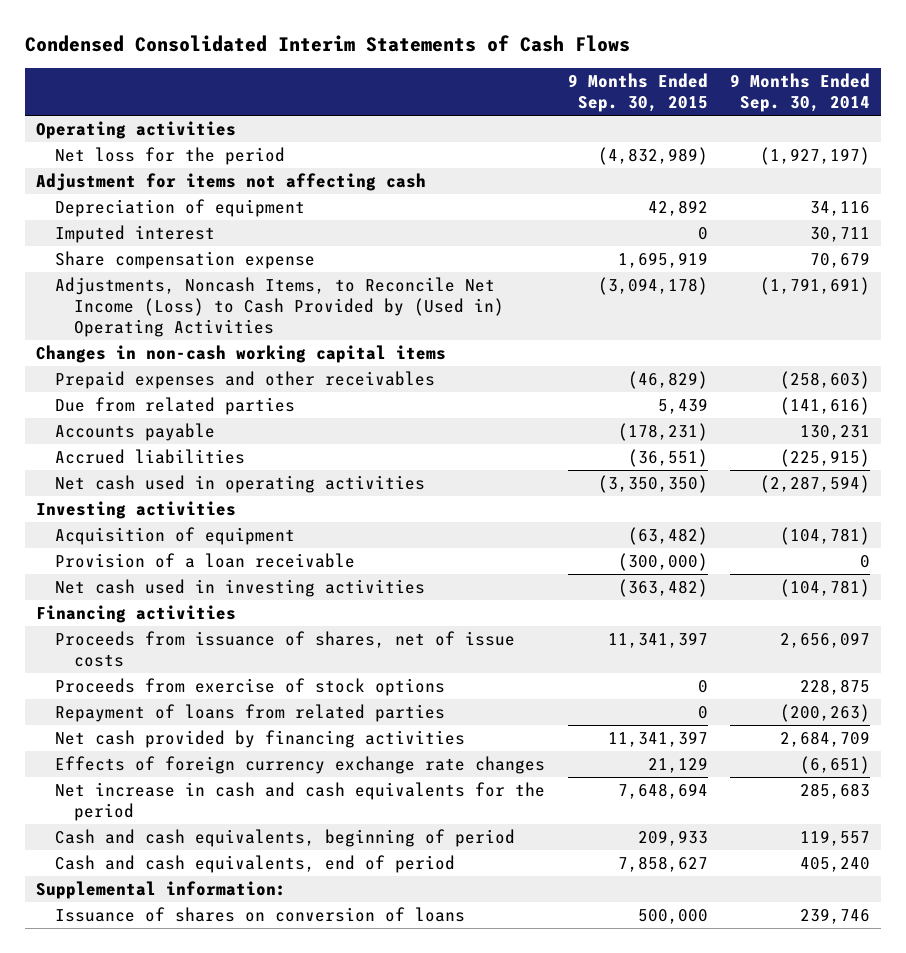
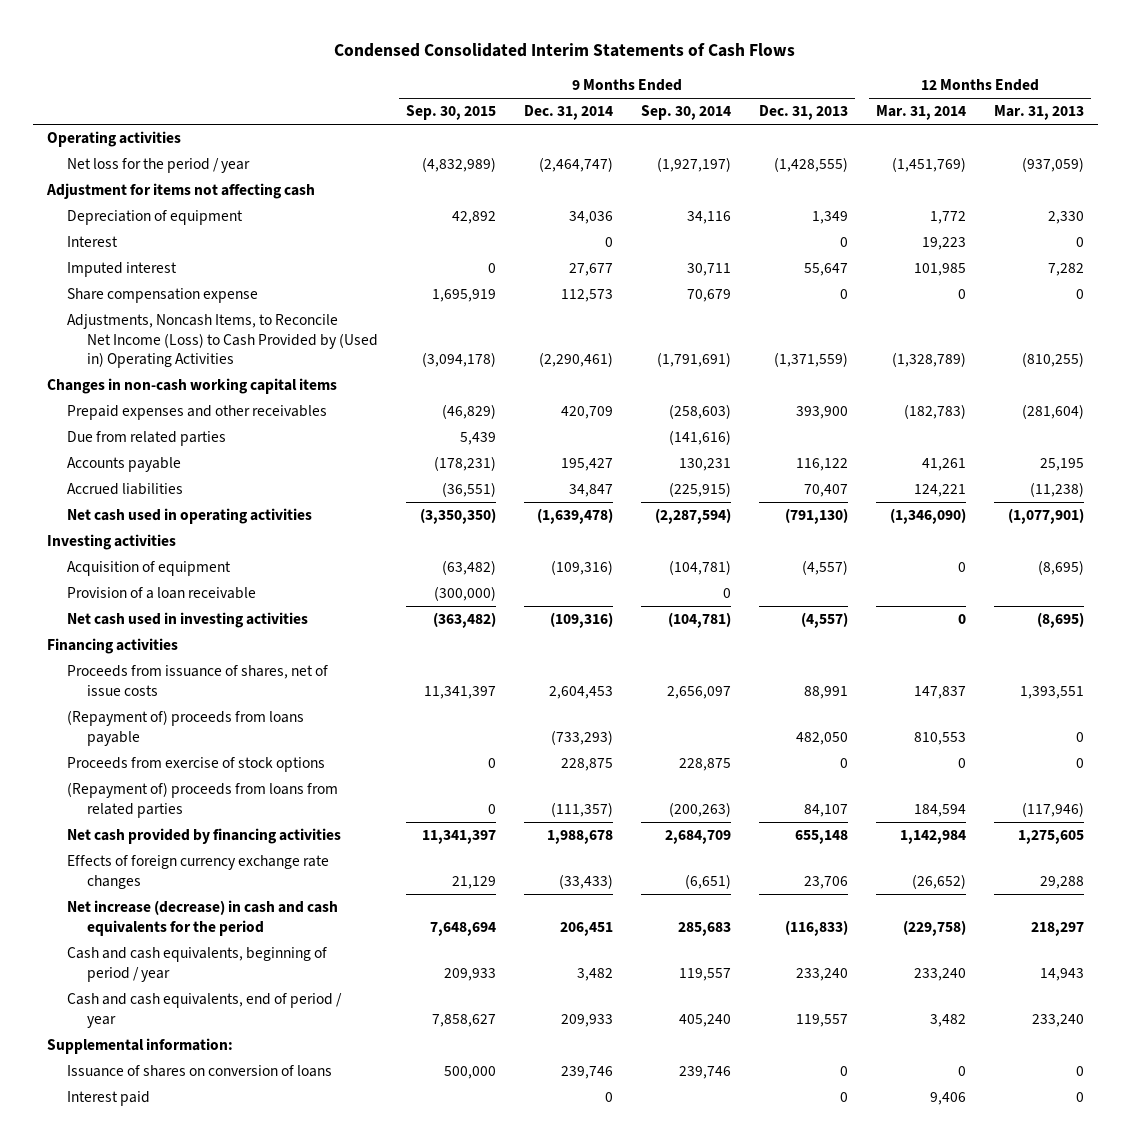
- | 9 Months Ended Sep. 30, 2015 | 9 Months Ended Sep. 30, 2014
+ | 9 Months Ended Sep. 30, 2015 | 9 Months Ended Dec. 31, 2014 | 9 Months Ended Sep. 30, 2014 | 9 Months Ended Dec. 31, 2013 | 12 Months Ended Mar. 31, 2014 | 12 Months Ended Mar. 31, 2013
- Net loss for the period | (4,832,989) | (1,927,197)
+ Net loss for the period / year | (4,832,989) | (2,464,747) | (1,927,197) | (1,428,555) | (1,451,769) | (937,059)
+ Interest | | 0 | | 0 | 19,223 | 0
+ (Repayment of) proceeds from loans payable | | (733,293) | | 482,050 | 810,553 | 0
- Repayment of loans from related parties | 0 | (200,263)
+ (Repayment of) proceeds from loans from related parties | 0 | (111,357) | (200,263) | 84,107 | 184,594 | (117,946)
- Net increase in cash and cash equivalents for the period | 7,648,694 | 285,683
- Cash and cash equivalents, beginning of period | 209,933 | 119,557
- Cash and cash equivalents, end of period | 7,858,627 | 405,240
+ Net increase (decrease) in cash and cash equivalents for the period | 7,648,694 | 206,451 | 285,683 | (116,833) | (229,758) | 218,297
+ Cash and cash equivalents, beginning of period / year | 209,933 | 3,482 | 119,557 | 233,240 | 233,240 | 14,943
+ Cash and cash equivalents, end of period / year | 7,858,627 | 209,933 | 405,240 | 119,557 | 3,482 | 233,240
+ Interest paid | | 0 | | 0 | 9,406 | 0

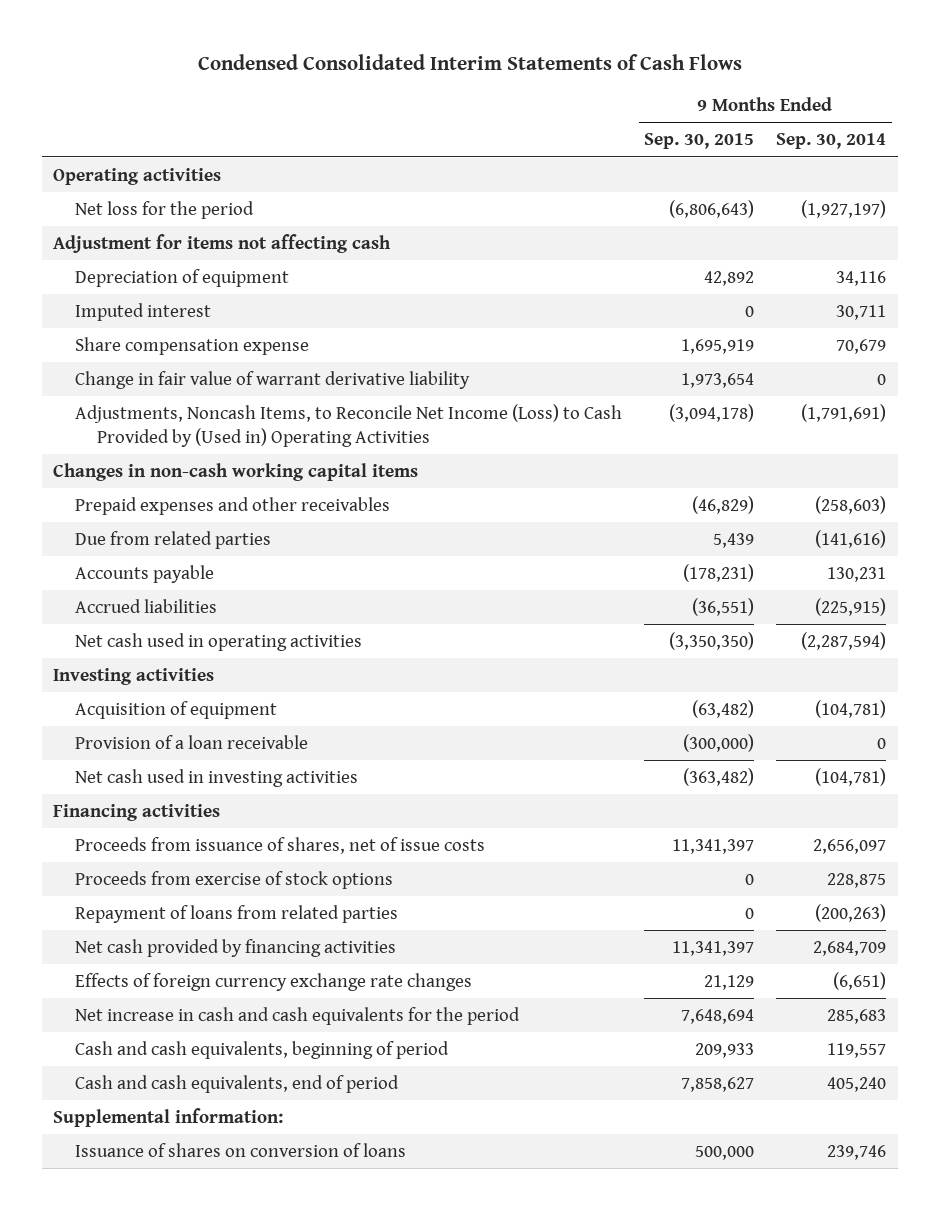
- | 9 Months Ended Sep. 30, 2015 | 9 Months Ended Dec. 31, 2014 | 9 Months Ended Sep. 30, 2014 | 9 Months Ended Dec. 31, 2013 | 12 Months Ended Mar. 31, 2014 | 12 Months Ended Mar. 31, 2013
+ | 9 Months Ended Sep. 30, 2015 | 9 Months Ended Sep. 30, 2014
- Net loss for the period / year | (4,832,989) | (2,464,747) | (1,927,197) | (1,428,555) | (1,451,769) | (937,059)
+ Net loss for the period | (6,806,643) | (1,927,197)
- Interest | | 0 | | 0 | 19,223 | 0
+ Change in fair value of warrant derivative liability | 1,973,654 | 0
- (Repayment of) proceeds from loans payable | | (733,293) | | 482,050 | 810,553 | 0
- (Repayment of) proceeds from loans from related parties | 0 | (111,357) | (200,263) | 84,107 | 184,594 | (117,946)
+ Repayment of loans from related parties | 0 | (200,263)
- Net increase (decrease) in cash and cash equivalents for the period | 7,648,694 | 206,451 | 285,683 | (116,833) | (229,758) | 218,297
- Cash and cash equivalents, beginning of period / year | 209,933 | 3,482 | 119,557 | 233,240 | 233,240 | 14,943
- Cash and cash equivalents, end of period / year | 7,858,627 | 209,933 | 405,240 | 119,557 | 3,482 | 233,240
+ Net increase in cash and cash equivalents for the period | 7,648,694 | 285,683
+ Cash and cash equivalents, beginning of period | 209,933 | 119,557
+ Cash and cash equivalents, end of period | 7,858,627 | 405,240
- Interest paid | | 0 | | 0 | 9,406 | 0

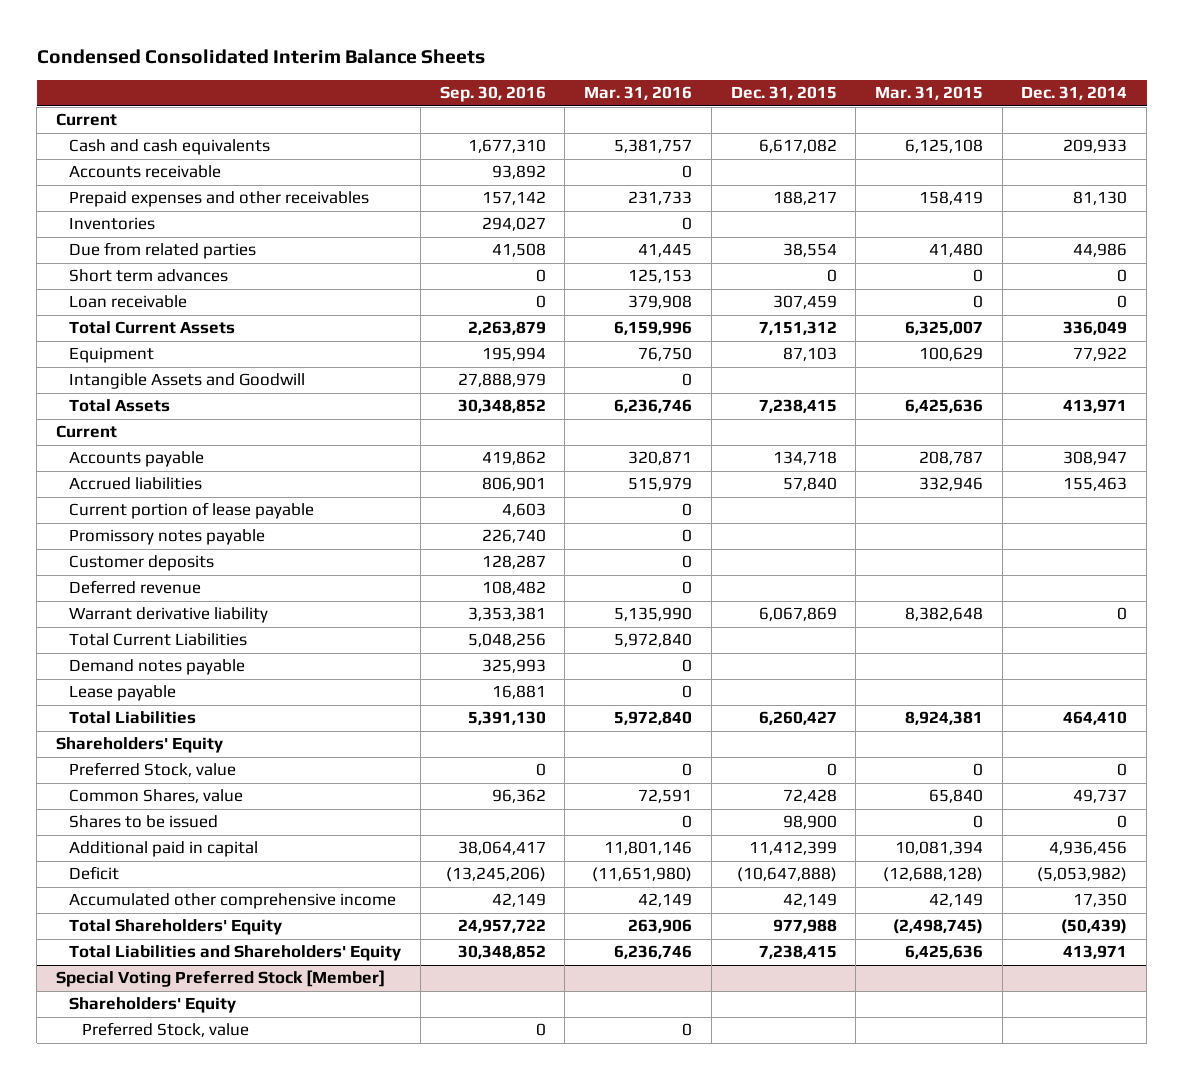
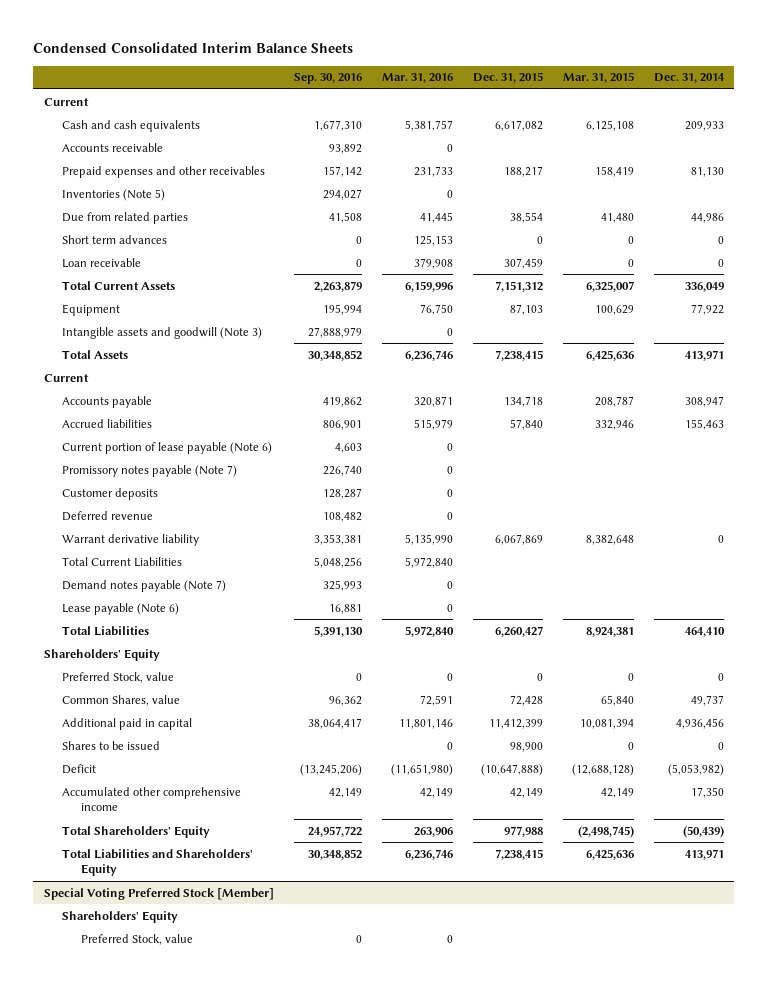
- Inventories | 294,027 | 0 | | |
+ Inventories (Note 5) | 294,027 | 0 | | |
- Intangible Assets and Goodwill | 27,888,979 | 0 | | |
+ Intangible assets and goodwill (Note 3) | 27,888,979 | 0 | | |
- Current portion of lease payable | 4,603 | 0 | | |
- Promissory notes payable | 226,740 | 0 | | |
+ Current portion of lease payable (Note 6) | 4,603 | 0 | | |
+ Promissory notes payable (Note 7) | 226,740 | 0 | | |
- Demand notes payable | 325,993 | 0 | | |
- Lease payable | 16,881 | 0 | | |
+ Demand notes payable (Note 7) | 325,993 | 0 | | |
+ Lease payable (Note 6) | 16,881 | 0 | | |
moved down: Shares to be issued | | 0 | 98,900 | 0 | 0

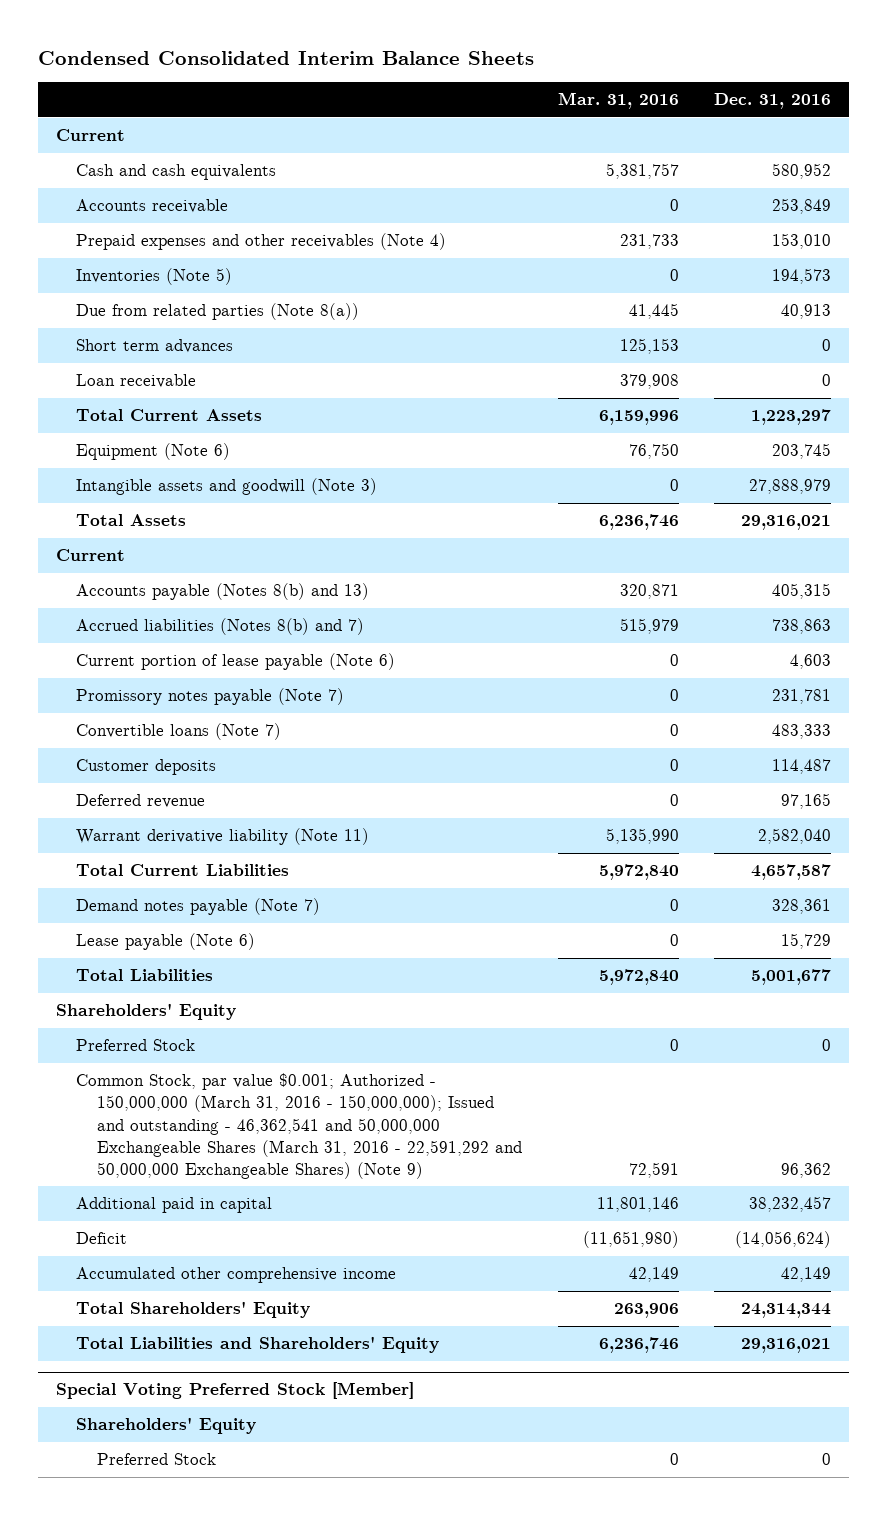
- | Sep. 30, 2016 | Mar. 31, 2016 | Dec. 31, 2015 | Mar. 31, 2015 | Dec. 31, 2014
+ | Mar. 31, 2016 | Dec. 31, 2016
- Prepaid expenses and other receivables | 157,142 | 231,733 | 188,217 | 158,419 | 81,130
+ Prepaid expenses and other receivables (Note 4) | 231,733 | 153,010
- Due from related parties | 41,508 | 41,445 | 38,554 | 41,480 | 44,986
+ Due from related parties (Note 8(a)) | 41,445 | 40,913
- Equipment | 195,994 | 76,750 | 87,103 | 100,629 | 77,922
+ Equipment (Note 6) | 76,750 | 203,745
- Accounts payable | 419,862 | 320,871 | 134,718 | 208,787 | 308,947
- Accrued liabilities | 806,901 | 515,979 | 57,840 | 332,946 | 155,463
+ Accounts payable (Notes 8(b) and 13) | 320,871 | 405,315
+ Accrued liabilities (Notes 8(b) and 7) | 515,979 | 738,863
+ Convertible loans (Note 7) | 0 | 483,333
- Warrant derivative liability | 3,353,381 | 5,135,990 | 6,067,869 | 8,382,648 | 0
+ Warrant derivative liability (Note 11) | 5,135,990 | 2,582,040
- Preferred Stock, value | 0 | 0 | 0 | 0 | 0
- Common Shares, value | 96,362 | 72,591 | 72,428 | 65,840 | 49,737
+ Preferred Stock | 0 | 0
+ Common Stock, par value $0.001; Authorized - 150,000,000 (March 31, 2016 - 150,000,000); Issued and outstanding - 46,362,541 and 50,000,000 Exchangeable Shares (March 31, 2016 - 22,591,292 and 50,000,000 Exchangeable Shares) (Note 9) | 72,591 | 96,362
- Shares to be issued | | 0 | 98,900 | 0 | 0
@ Special Voting Preferred Stock [Member]
- Preferred Stock, value | 0 | 0 | | |
+ Preferred Stock | 0 | 0

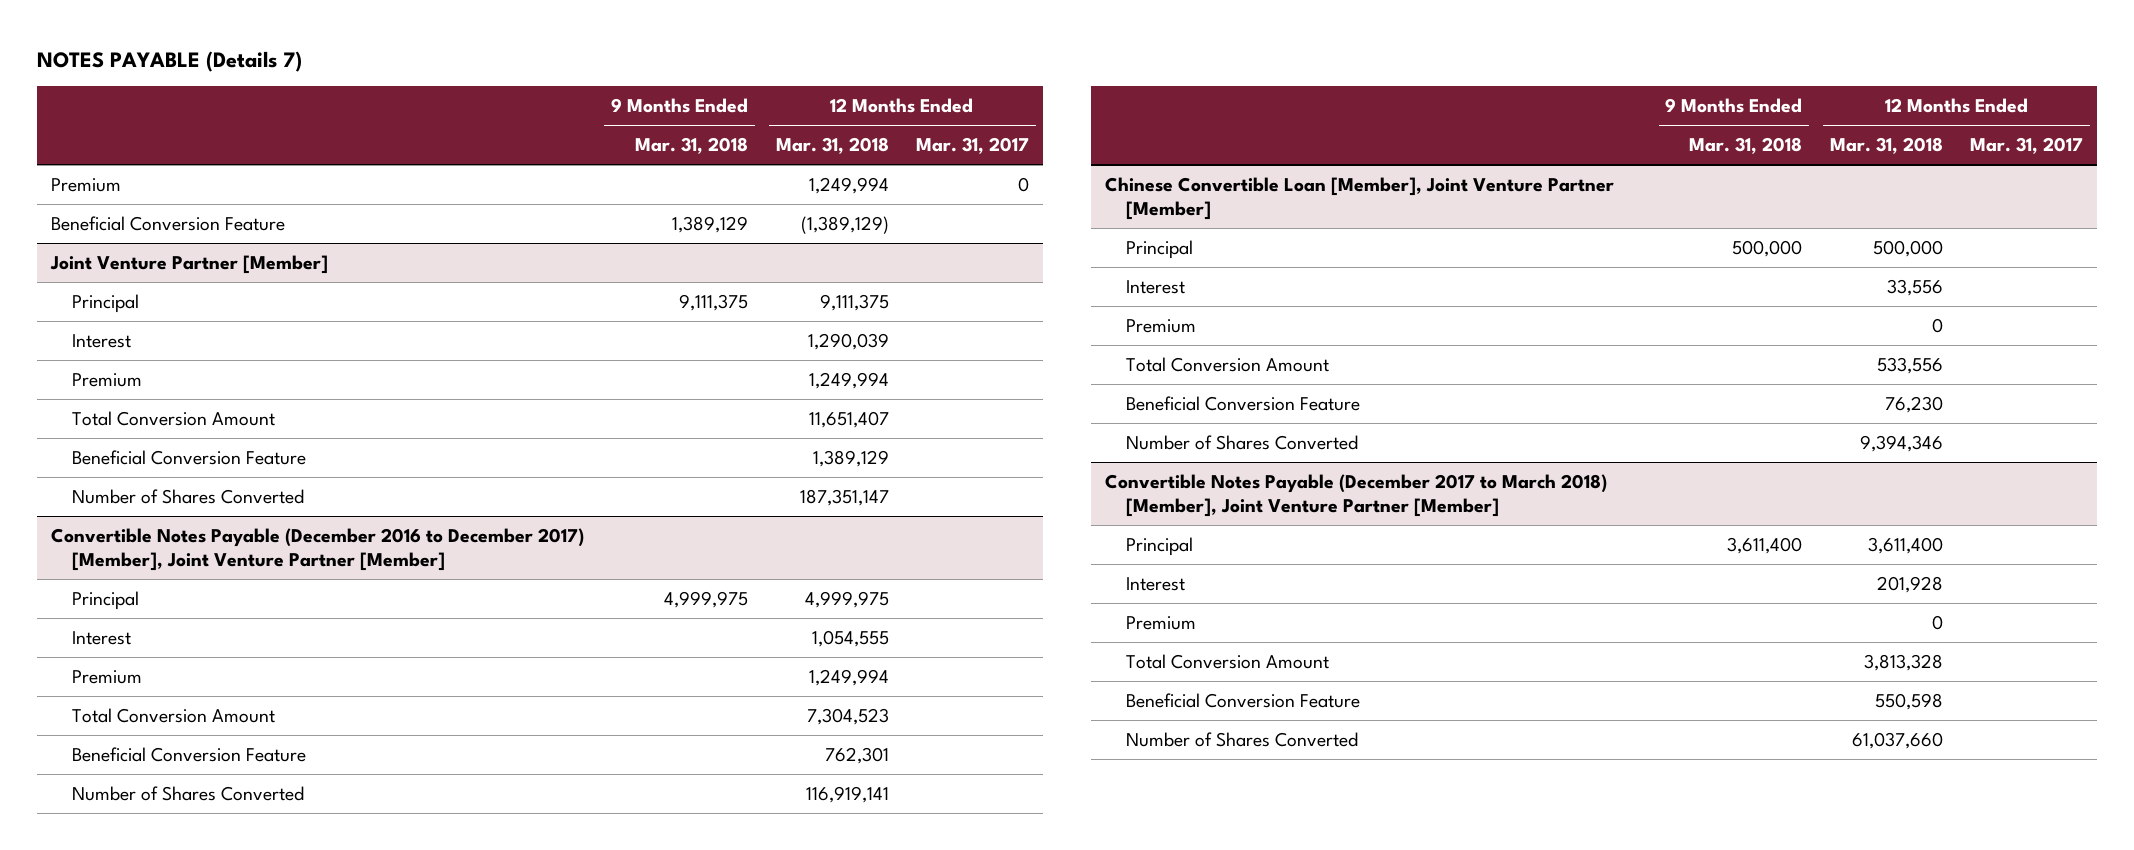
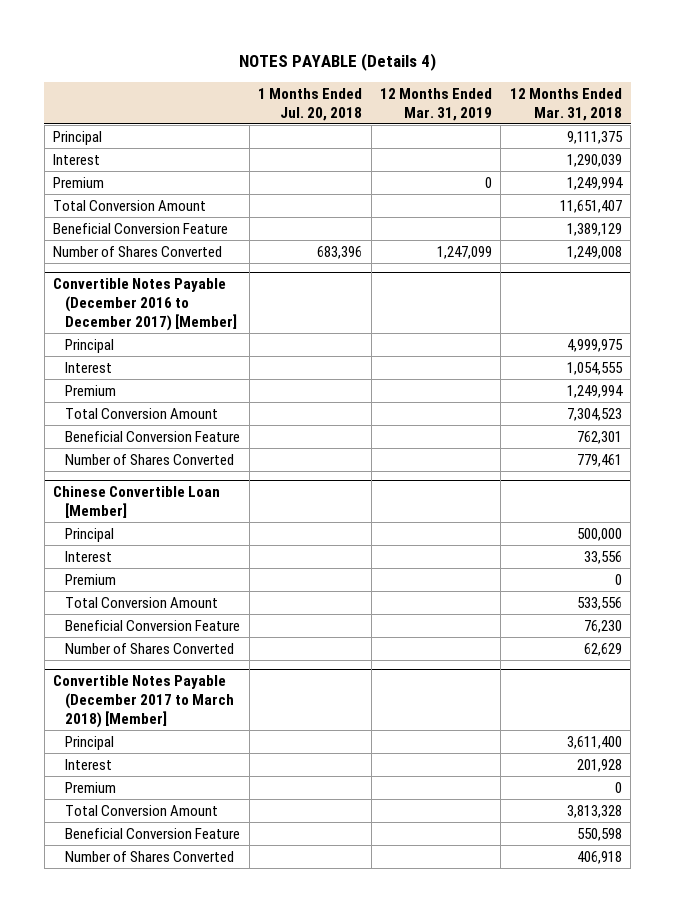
- NOTES PAYABLE (Details 7)
+ NOTES PAYABLE (Details 4)
- | 9 Months Ended Mar. 31, 2018 | 12 Months Ended Mar. 31, 2018 | 12 Months Ended Mar. 31, 2017
+ | 1 Months Ended Jul. 20, 2018 | 12 Months Ended Mar. 31, 2019 | 12 Months Ended Mar. 31, 2018
- Premium | | 1,249,994 | 0
- Beneficial Conversion Feature | 1,389,129 | (1,389,129) |
- Joint Venture Partner [Member]
- Number of Shares Converted | | 187,351,147 |
- Convertible Notes Payable (December 2016 to December 2017) [Member], Joint Venture Partner [Member]
+ Number of Shares Converted | 683,396 | 1,247,099 | 1,249,008
+ Convertible Notes Payable (December 2016 to December 2017) [Member]
- Number of Shares Converted | | 116,919,141 |
- Chinese Convertible Loan [Member], Joint Venture Partner [Member]
+ Number of Shares Converted | | | 779,461
+ Chinese Convertible Loan [Member]
- Number of Shares Converted | | 9,394,346 |
- Convertible Notes Payable (December 2017 to March 2018) [Member], Joint Venture Partner [Member]
+ Number of Shares Converted | | | 62,629
+ Convertible Notes Payable (December 2017 to March 2018) [Member]
- Number of Shares Converted | | 61,037,660 |
+ Number of Shares Converted | | | 406,918

